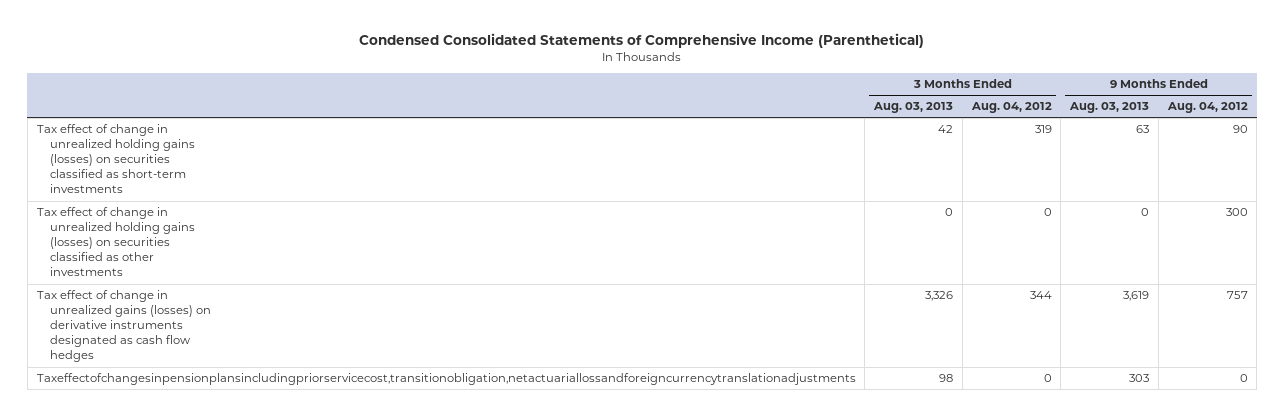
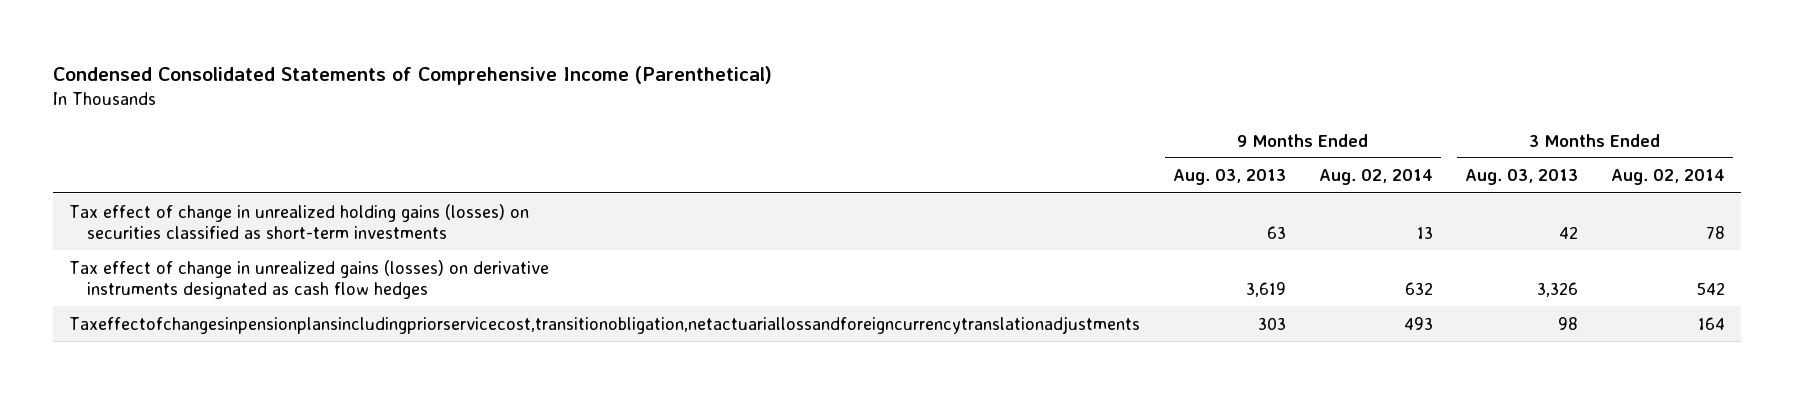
- | 3 Months Ended Aug. 03, 2013 | 3 Months Ended Aug. 04, 2012 | 9 Months Ended Aug. 03, 2013 | 9 Months Ended Aug. 04, 2012
+ | 9 Months Ended Aug. 03, 2013 | 9 Months Ended Aug. 02, 2014 | 3 Months Ended Aug. 03, 2013 | 3 Months Ended Aug. 02, 2014
- Tax effect of change in unrealized holding gains (losses) on securities classified as other investments | 0 | 0 | 0 | 300

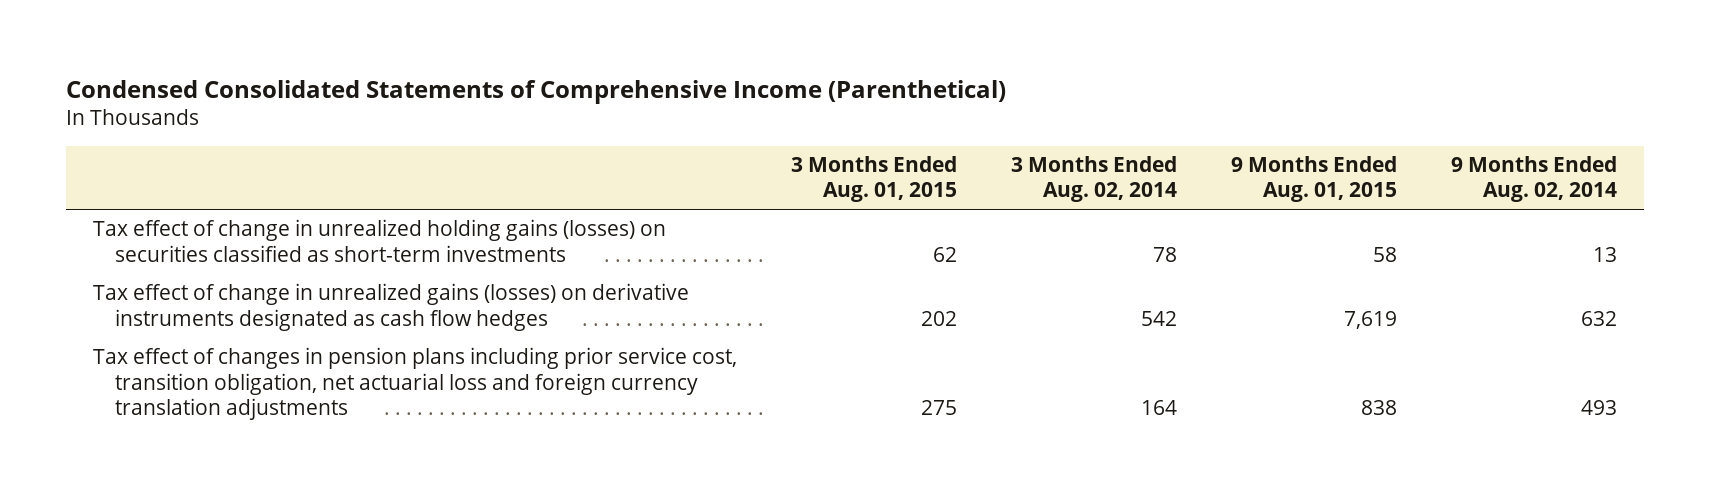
- | 9 Months Ended Aug. 03, 2013 | 9 Months Ended Aug. 02, 2014 | 3 Months Ended Aug. 03, 2013 | 3 Months Ended Aug. 02, 2014
+ | 3 Months Ended Aug. 01, 2015 | 3 Months Ended Aug. 02, 2014 | 9 Months Ended Aug. 01, 2015 | 9 Months Ended Aug. 02, 2014
- Taxeffectofchangesinpensionplansincludingpriorservicecost,transitionobligation,netactuariallossandforeigncurrencytranslationadjustments | 303 | 493 | 98 | 164
+ Tax effect of changes in pension plans including prior service cost, transition obligation, net actuarial loss and foreign currency translation adjustments | 275 | 164 | 838 | 493

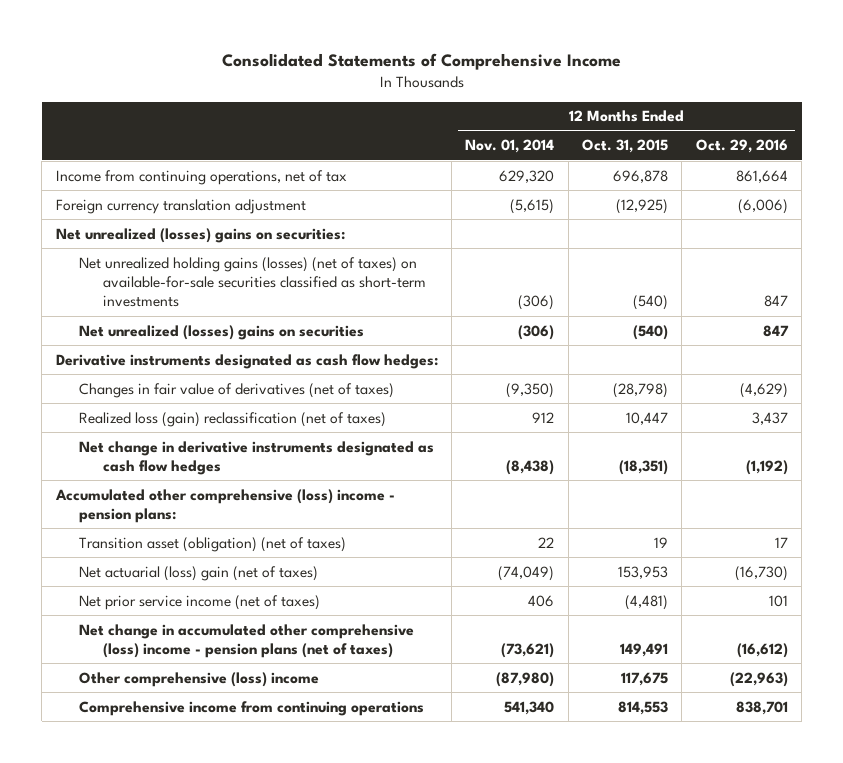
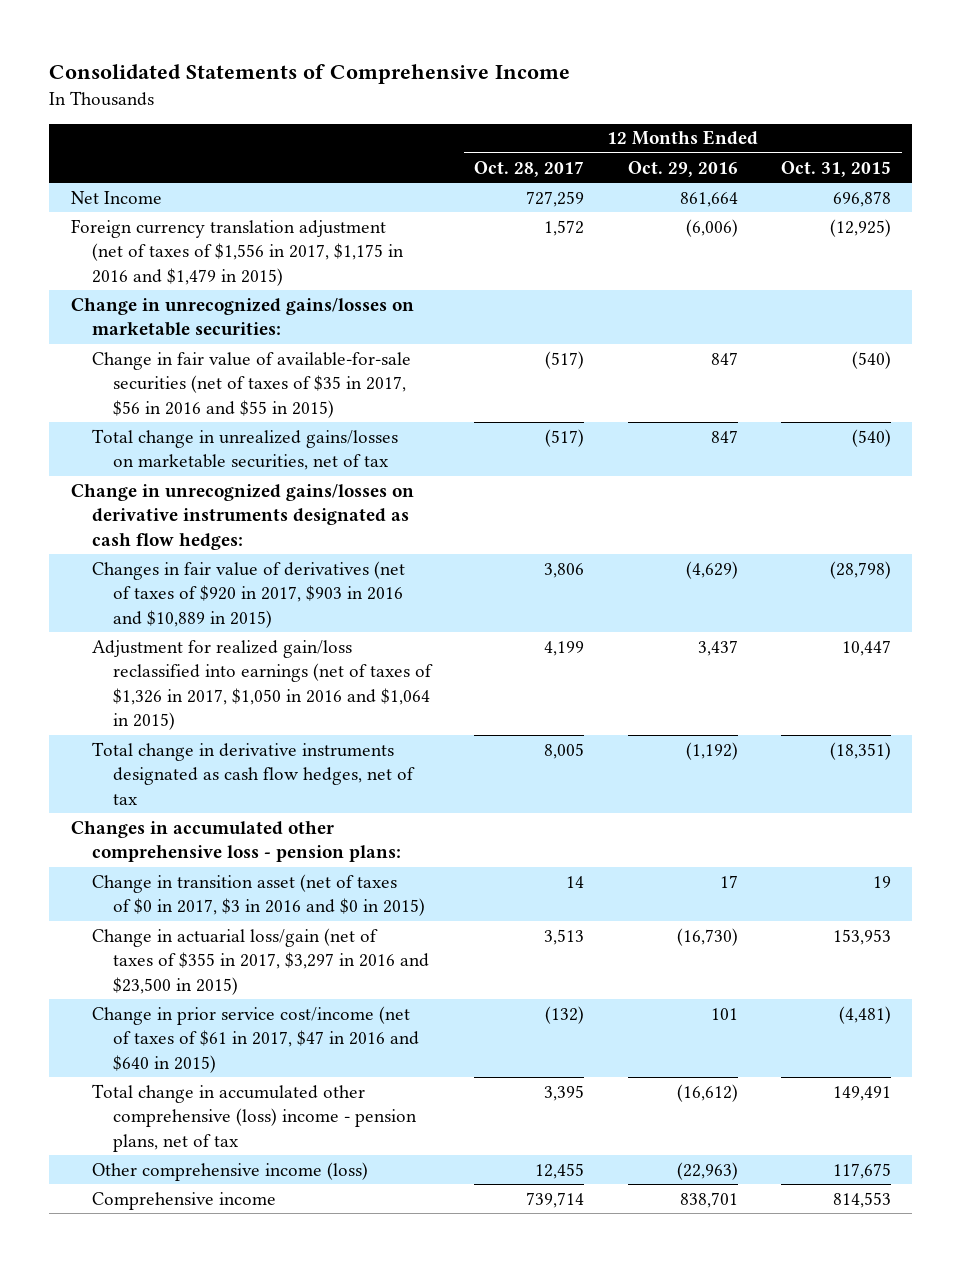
- | 12 Months Ended Nov. 01, 2014 | 12 Months Ended Oct. 31, 2015 | 12 Months Ended Oct. 29, 2016
+ | 12 Months Ended Oct. 28, 2017 | 12 Months Ended Oct. 29, 2016 | 12 Months Ended Oct. 31, 2015
- Income from continuing operations, net of tax | 629,320 | 696,878 | 861,664
- Foreign currency translation adjustment | (5,615) | (12,925) | (6,006)
- Net unrealized (losses) gains on securities:
- Net unrealized holding gains (losses) (net of taxes) on available-for-sale securities classified as short-term investments | (306) | (540) | 847
- Net unrealized (losses) gains on securities | (306) | (540) | 847
- Derivative instruments designated as cash flow hedges:
- Changes in fair value of derivatives (net of taxes) | (9,350) | (28,798) | (4,629)
- Realized loss (gain) reclassification (net of taxes) | 912 | 10,447 | 3,437
- Net change in derivative instruments designated as cash flow hedges | (8,438) | (18,351) | (1,192)
- Accumulated other comprehensive (loss) income - pension plans:
- Transition asset (obligation) (net of taxes) | 22 | 19 | 17
- Net actuarial (loss) gain (net of taxes) | (74,049) | 153,953 | (16,730)
- Net prior service income (net of taxes) | 406 | (4,481) | 101
- Net change in accumulated other comprehensive (loss) income - pension plans (net of taxes) | (73,621) | 149,491 | (16,612)
- Other comprehensive (loss) income | (87,980) | 117,675 | (22,963)
- Comprehensive income from continuing operations | 541,340 | 814,553 | 838,701
+ Net Income | 727,259 | 861,664 | 696,878
+ Foreign currency translation adjustment (net of taxes of $1,556 in 2017, $1,175 in 2016 and $1,479 in 2015) | 1,572 | (6,006) | (12,925)
+ Change in unrecognized gains/losses on marketable securities:
+ Change in fair value of available-for-sale securities (net of taxes of $35 in 2017, $56 in 2016 and $55 in 2015) | (517) | 847 | (540)
+ Total change in unrealized gains/losses on marketable securities, net of tax | (517) | 847 | (540)
+ Change in unrecognized gains/losses on derivative instruments designated as cash flow hedges:
+ Changes in fair value of derivatives (net of taxes of $920 in 2017, $903 in 2016 and $10,889 in 2015) | 3,806 | (4,629) | (28,798)
+ Adjustment for realized gain/loss reclassified into earnings (net of taxes of $1,326 in 2017, $1,050 in 2016 and $1,064 in 2015) | 4,199 | 3,437 | 10,447
+ Total change in derivative instruments designated as cash flow hedges, net of tax | 8,005 | (1,192) | (18,351)
+ Changes in accumulated other comprehensive loss - pension plans:
+ Change in transition asset (net of taxes of $0 in 2017, $3 in 2016 and $0 in 2015) | 14 | 17 | 19
+ Change in actuarial loss/gain (net of taxes of $355 in 2017, $3,297 in 2016 and $23,500 in 2015) | 3,513 | (16,730) | 153,953
+ Change in prior service cost/income (net of taxes of $61 in 2017, $47 in 2016 and $640 in 2015) | (132) | 101 | (4,481)
+ Total change in accumulated other comprehensive (loss) income - pension plans, net of tax | 3,395 | (16,612) | 149,491
+ Other comprehensive income (loss) | 12,455 | (22,963) | 117,675
+ Comprehensive income | 739,714 | 838,701 | 814,553

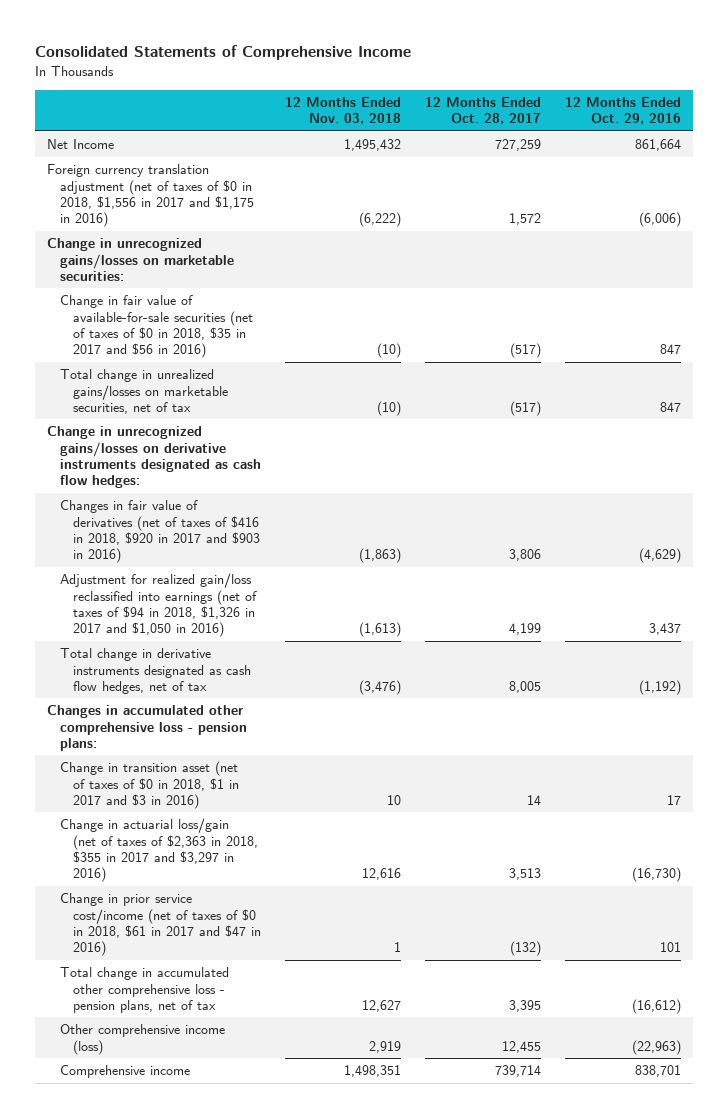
- | 12 Months Ended Oct. 28, 2017 | 12 Months Ended Oct. 29, 2016 | 12 Months Ended Oct. 31, 2015
+ | 12 Months Ended Nov. 03, 2018 | 12 Months Ended Oct. 28, 2017 | 12 Months Ended Oct. 29, 2016
- Foreign currency translation adjustment (net of taxes of $1,556 in 2017, $1,175 in 2016 and $1,479 in 2015) | 1,572 | (6,006) | (12,925)
+ Foreign currency translation adjustment (net of taxes of $0 in 2018, $1,556 in 2017 and $1,175 in 2016) | (6,222) | 1,572 | (6,006)
- Change in fair value of available-for-sale securities (net of taxes of $35 in 2017, $56 in 2016 and $55 in 2015) | (517) | 847 | (540)
+ Change in fair value of available-for-sale securities (net of taxes of $0 in 2018, $35 in 2017 and $56 in 2016) | (10) | (517) | 847
- Changes in fair value of derivatives (net of taxes of $920 in 2017, $903 in 2016 and $10,889 in 2015) | 3,806 | (4,629) | (28,798)
- Adjustment for realized gain/loss reclassified into earnings (net of taxes of $1,326 in 2017, $1,050 in 2016 and $1,064 in 2015) | 4,199 | 3,437 | 10,447
+ Changes in fair value of derivatives (net of taxes of $416 in 2018, $920 in 2017 and $903 in 2016) | (1,863) | 3,806 | (4,629)
+ Adjustment for realized gain/loss reclassified into earnings (net of taxes of $94 in 2018, $1,326 in 2017 and $1,050 in 2016) | (1,613) | 4,199 | 3,437
- Change in transition asset (net of taxes of $0 in 2017, $3 in 2016 and $0 in 2015) | 14 | 17 | 19
- Change in actuarial loss/gain (net of taxes of $355 in 2017, $3,297 in 2016 and $23,500 in 2015) | 3,513 | (16,730) | 153,953
- Change in prior service cost/income (net of taxes of $61 in 2017, $47 in 2016 and $640 in 2015) | (132) | 101 | (4,481)
- Total change in accumulated other comprehensive (loss) income - pension plans, net of tax | 3,395 | (16,612) | 149,491
+ Change in transition asset (net of taxes of $0 in 2018, $1 in 2017 and $3 in 2016) | 10 | 14 | 17
+ Change in actuarial loss/gain (net of taxes of $2,363 in 2018, $355 in 2017 and $3,297 in 2016) | 12,616 | 3,513 | (16,730)
+ Change in prior service cost/income (net of taxes of $0 in 2018, $61 in 2017 and $47 in 2016) | 1 | (132) | 101
+ Total change in accumulated other comprehensive loss - pension plans, net of tax | 12,627 | 3,395 | (16,612)

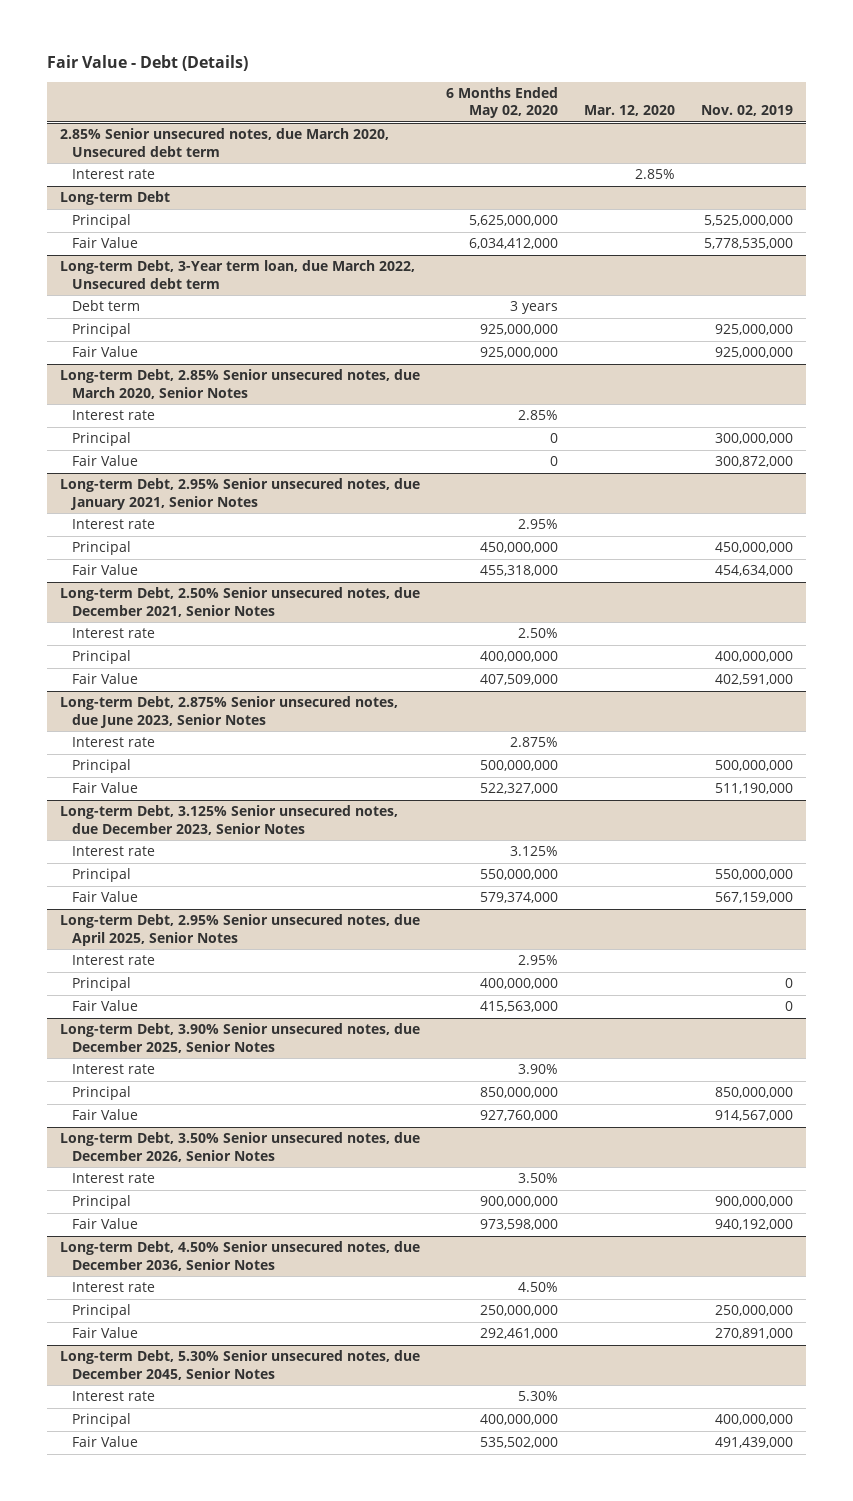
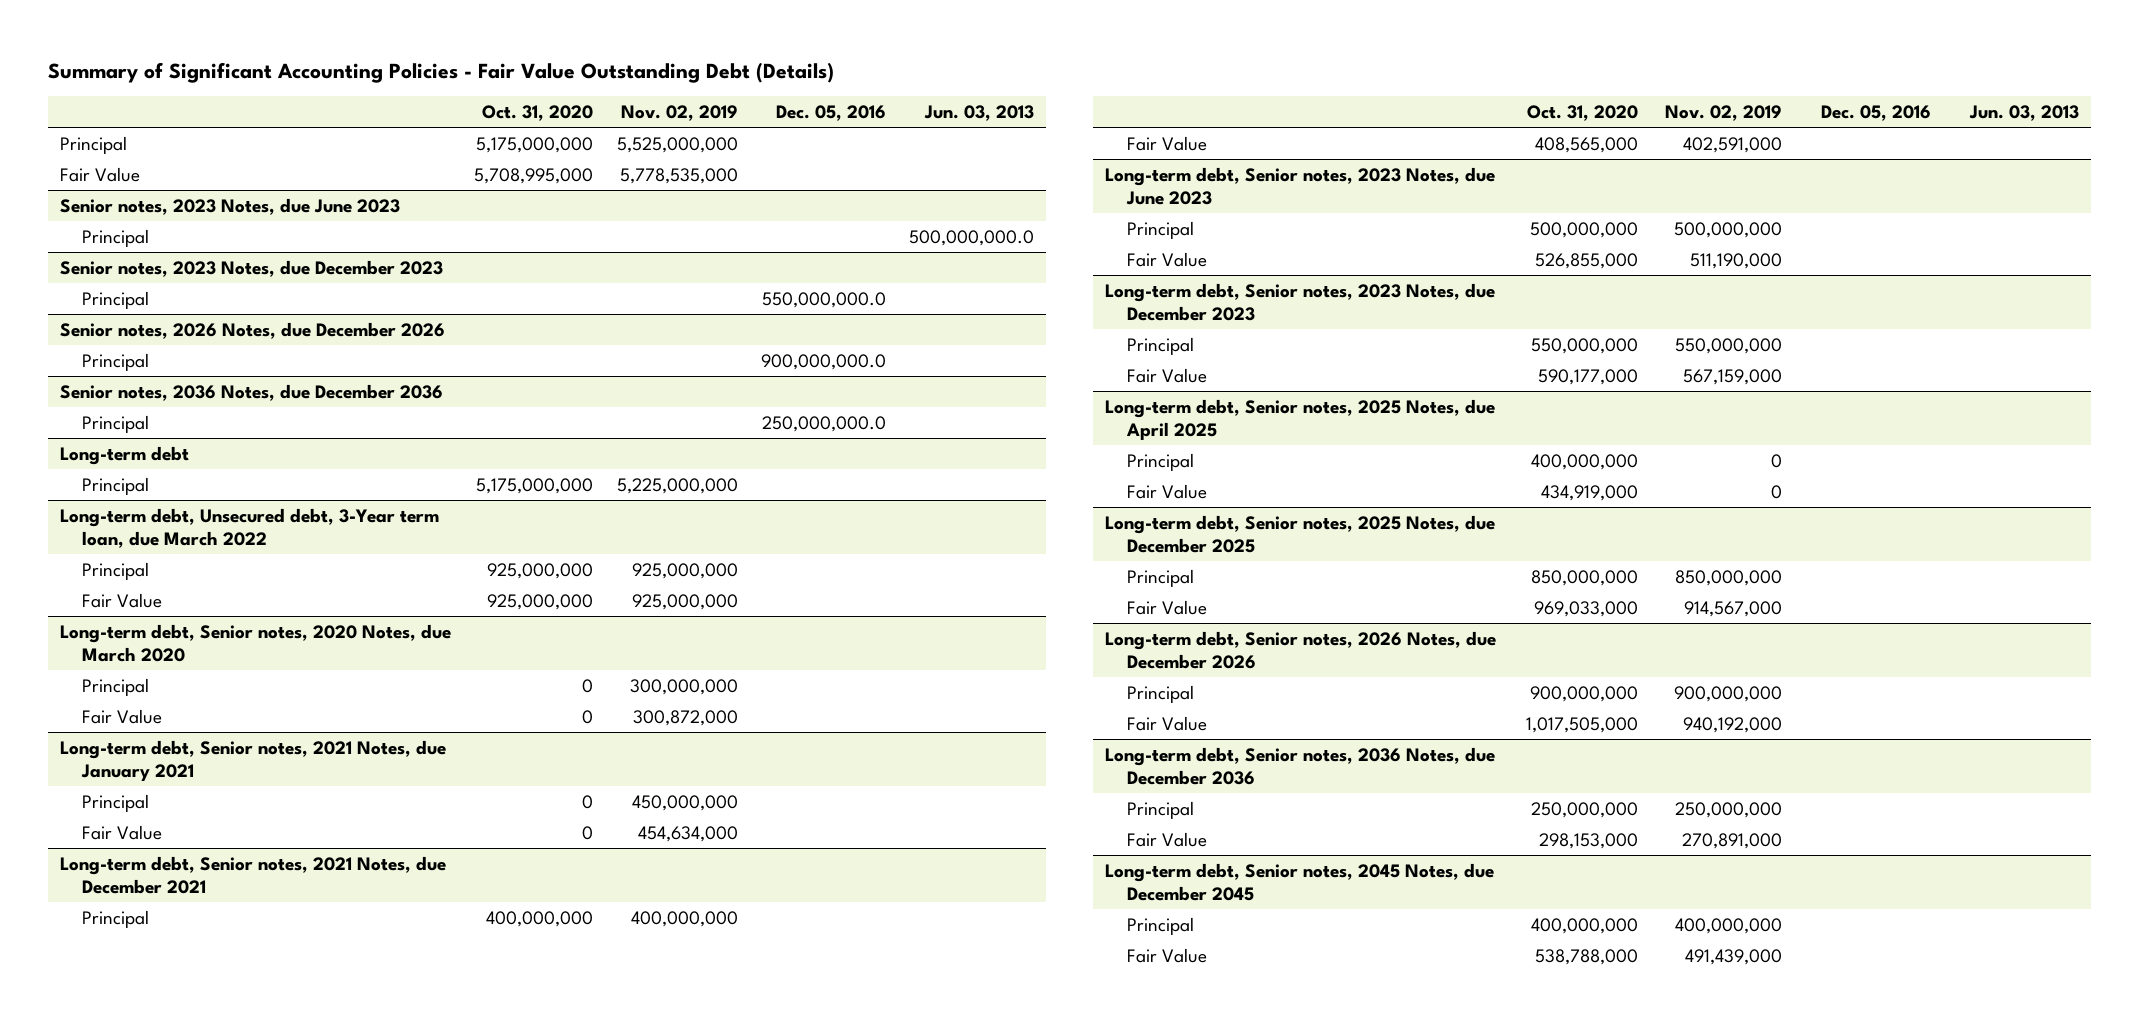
- Fair Value - Debt (Details)
+ Summary of Significant Accounting Policies - Fair Value Outstanding Debt (Details)
- | 6 Months Ended May 02, 2020 | Mar. 12, 2020 | Nov. 02, 2019
+ | Oct. 31, 2020 | Nov. 02, 2019 | Dec. 05, 2016 | Jun. 03, 2013
- 2.85% Senior unsecured notes, due March 2020, Unsecured debt term
- Interest rate | | 2.85% |
- Long-term Debt
- Long-term Debt, 3-Year term loan, due March 2022, Unsecured debt term
- Debt term | 3 years | |
+ Senior notes, 2023 Notes, due June 2023
+ Principal | | | | 500,000,000.0
+ Senior notes, 2023 Notes, due December 2023
+ Principal | | | 550,000,000.0 |
+ Senior notes, 2026 Notes, due December 2026
+ Principal | | | 900,000,000.0 |
+ Senior notes, 2036 Notes, due December 2036
+ Principal | | | 250,000,000.0 |
+ Long-term debt
+ Principal | 5,175,000,000 | 5,225,000,000 | |
+ Long-term debt, Unsecured debt, 3-Year term loan, due March 2022
- Long-term Debt, 2.85% Senior unsecured notes, due March 2020, Senior Notes
- Interest rate | 2.85% | |
+ Long-term debt, Senior notes, 2020 Notes, due March 2020
- Long-term Debt, 2.95% Senior unsecured notes, due January 2021, Senior Notes
- Interest rate | 2.95% | |
+ Long-term debt, Senior notes, 2021 Notes, due January 2021
- Long-term Debt, 2.50% Senior unsecured notes, due December 2021, Senior Notes
- Interest rate | 2.50% | |
+ Long-term debt, Senior notes, 2021 Notes, due December 2021
- Long-term Debt, 2.875% Senior unsecured notes, due June 2023, Senior Notes
- Interest rate | 2.875% | |
+ Long-term debt, Senior notes, 2023 Notes, due June 2023
- Long-term Debt, 3.125% Senior unsecured notes, due December 2023, Senior Notes
- Interest rate | 3.125% | |
+ Long-term debt, Senior notes, 2023 Notes, due December 2023
- Long-term Debt, 2.95% Senior unsecured notes, due April 2025, Senior Notes
- Interest rate | 2.95% | |
+ Long-term debt, Senior notes, 2025 Notes, due April 2025
- Long-term Debt, 3.90% Senior unsecured notes, due December 2025, Senior Notes
- Interest rate | 3.90% | |
+ Long-term debt, Senior notes, 2025 Notes, due December 2025
- Long-term Debt, 3.50% Senior unsecured notes, due December 2026, Senior Notes
- Interest rate | 3.50% | |
+ Long-term debt, Senior notes, 2026 Notes, due December 2026
- Long-term Debt, 4.50% Senior unsecured notes, due December 2036, Senior Notes
- Interest rate | 4.50% | |
+ Long-term debt, Senior notes, 2036 Notes, due December 2036
- Long-term Debt, 5.30% Senior unsecured notes, due December 2045, Senior Notes
- Interest rate | 5.30% | |
+ Long-term debt, Senior notes, 2045 Notes, due December 2045

